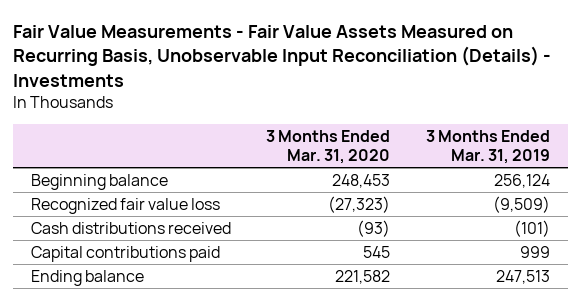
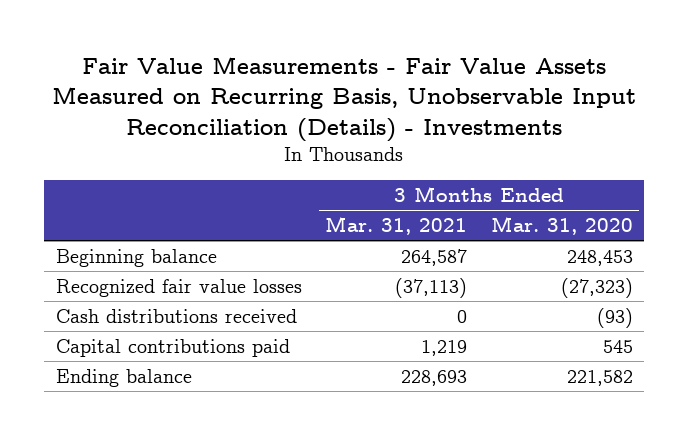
- | 3 Months Ended Mar. 31, 2020 | 3 Months Ended Mar. 31, 2019
+ | 3 Months Ended Mar. 31, 2021 | 3 Months Ended Mar. 31, 2020
- Recognized fair value loss | (27,323) | (9,509)
+ Recognized fair value losses | (37,113) | (27,323)

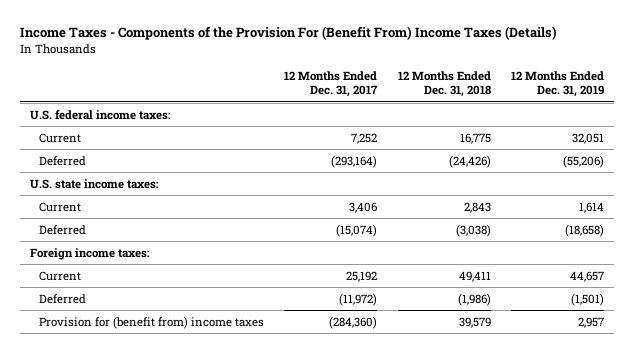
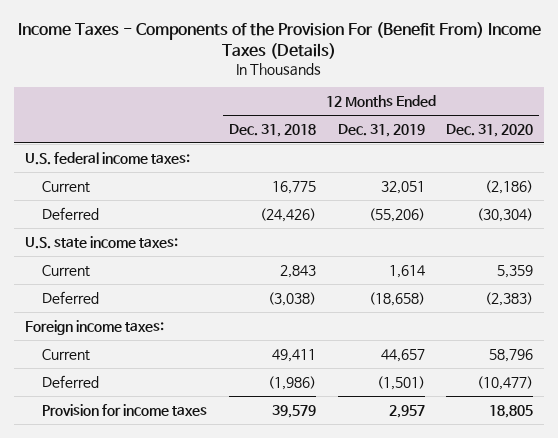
- | 12 Months Ended Dec. 31, 2017 | 12 Months Ended Dec. 31, 2018 | 12 Months Ended Dec. 31, 2019
+ | 12 Months Ended Dec. 31, 2018 | 12 Months Ended Dec. 31, 2019 | 12 Months Ended Dec. 31, 2020
- Provision for (benefit from) income taxes | (284,360) | 39,579 | 2,957
+ Provision for income taxes | 39,579 | 2,957 | 18,805

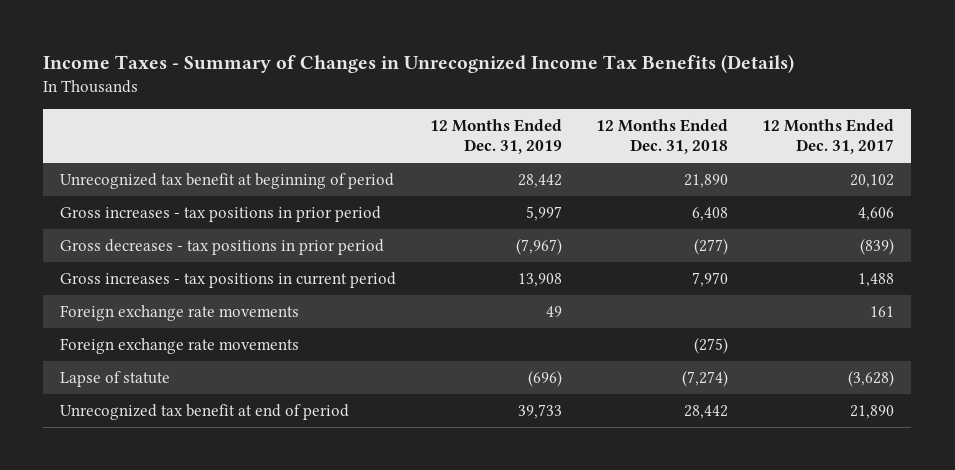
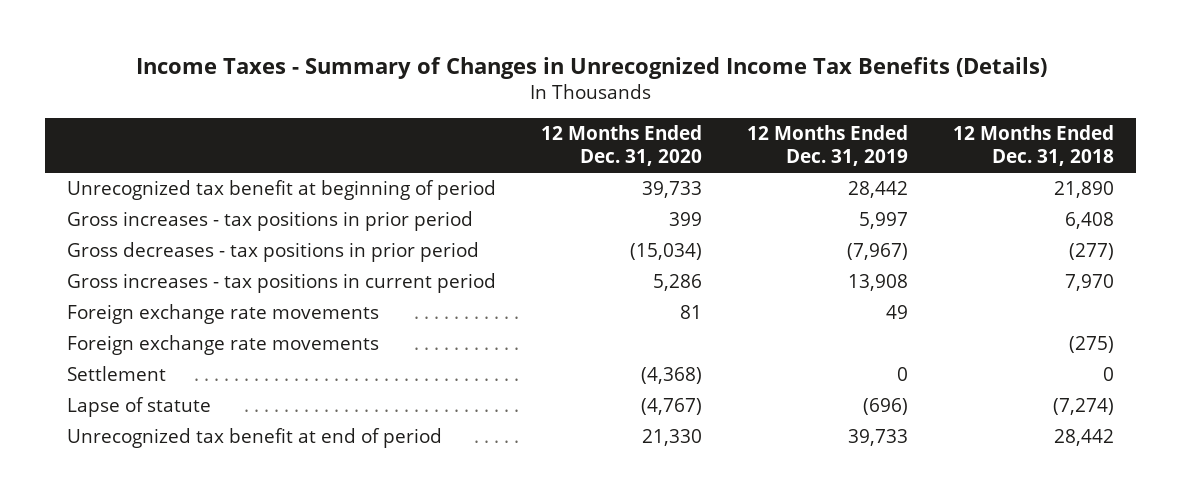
- | 12 Months Ended Dec. 31, 2019 | 12 Months Ended Dec. 31, 2018 | 12 Months Ended Dec. 31, 2017
+ | 12 Months Ended Dec. 31, 2020 | 12 Months Ended Dec. 31, 2019 | 12 Months Ended Dec. 31, 2018
+ Settlement | (4,368) | 0 | 0

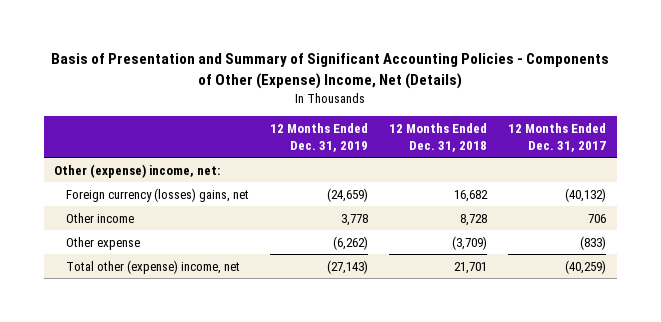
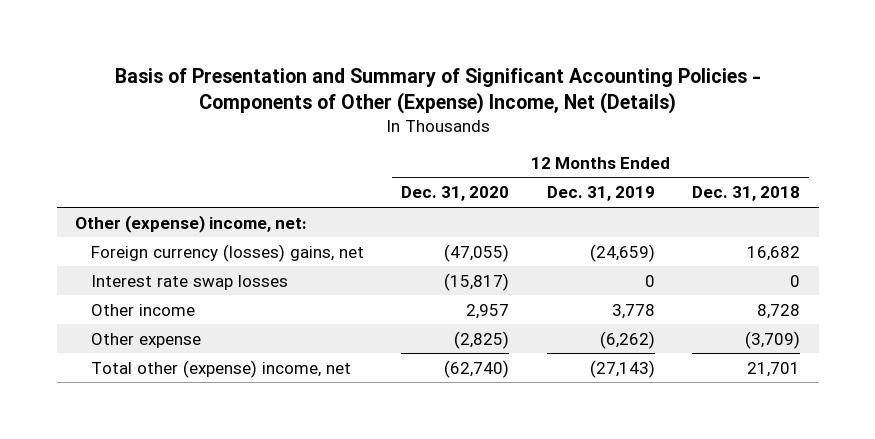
- | 12 Months Ended Dec. 31, 2019 | 12 Months Ended Dec. 31, 2018 | 12 Months Ended Dec. 31, 2017
+ | 12 Months Ended Dec. 31, 2020 | 12 Months Ended Dec. 31, 2019 | 12 Months Ended Dec. 31, 2018
+ Interest rate swap losses | (15,817) | 0 | 0

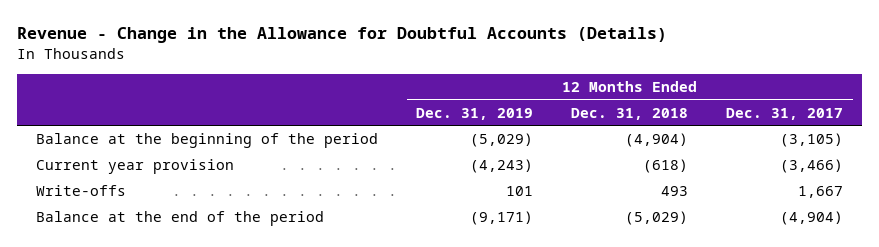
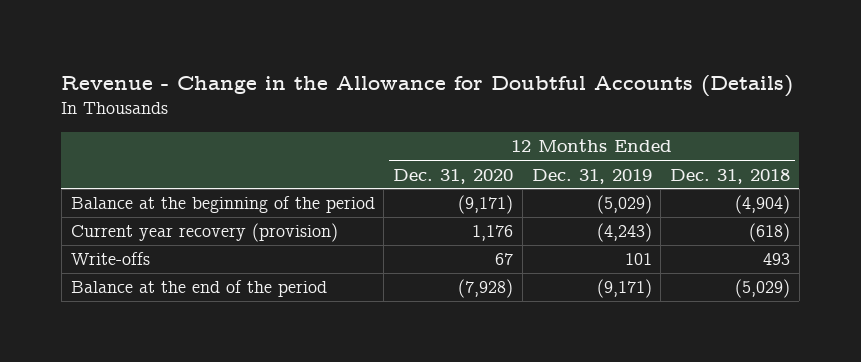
- | 12 Months Ended Dec. 31, 2019 | 12 Months Ended Dec. 31, 2018 | 12 Months Ended Dec. 31, 2017
+ | 12 Months Ended Dec. 31, 2020 | 12 Months Ended Dec. 31, 2019 | 12 Months Ended Dec. 31, 2018
- Current year provision | (4,243) | (618) | (3,466)
+ Current year recovery (provision) | 1,176 | (4,243) | (618)

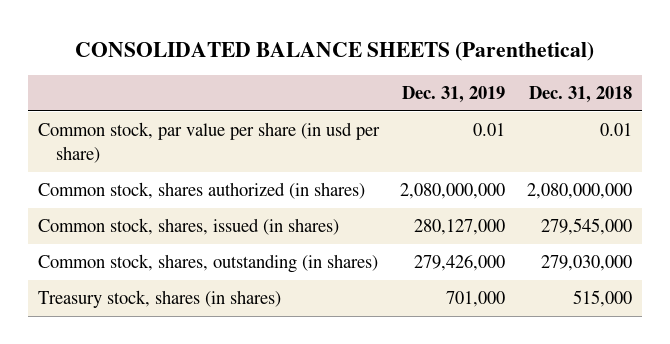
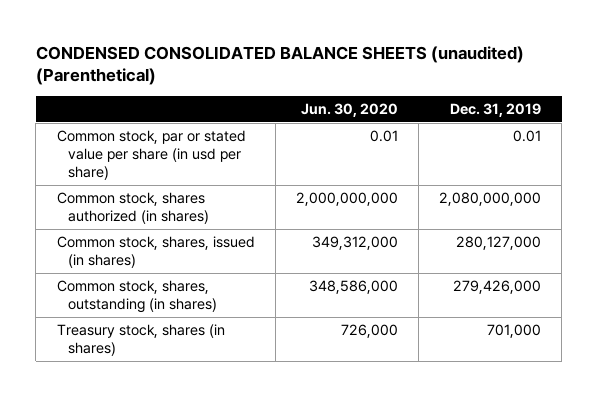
- CONSOLIDATED BALANCE SHEETS (Parenthetical)
+ CONDENSED CONSOLIDATED BALANCE SHEETS (unaudited) (Parenthetical)
- | Dec. 31, 2019 | Dec. 31, 2018
+ | Jun. 30, 2020 | Dec. 31, 2019
- Common stock, par value per share (in usd per share) | 0.01 | 0.01
+ Common stock, par or stated value per share (in usd per share) | 0.01 | 0.01

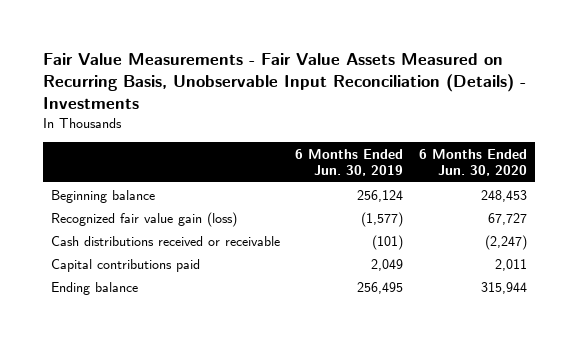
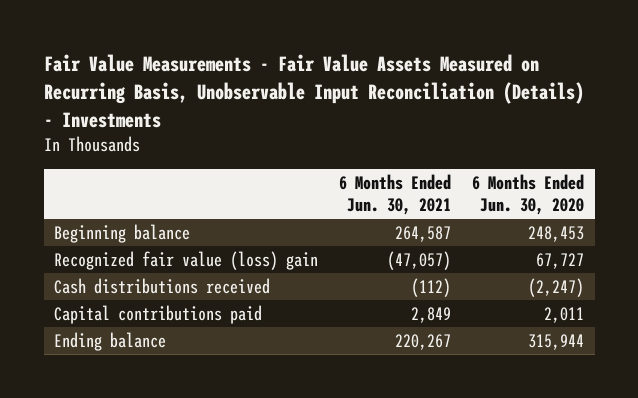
- | 6 Months Ended Jun. 30, 2019 | 6 Months Ended Jun. 30, 2020
+ | 6 Months Ended Jun. 30, 2021 | 6 Months Ended Jun. 30, 2020
- Recognized fair value gain (loss) | (1,577) | 67,727
- Cash distributions received or receivable | (101) | (2,247)
+ Recognized fair value (loss) gain | (47,057) | 67,727
+ Cash distributions received | (112) | (2,247)

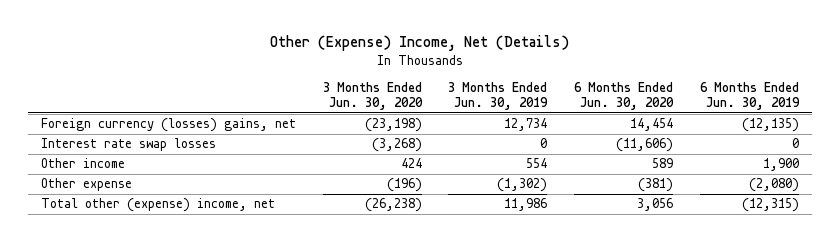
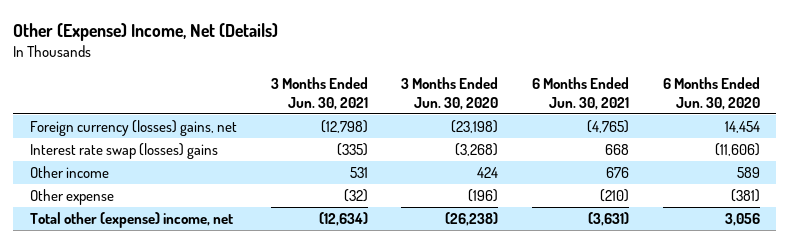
- | 3 Months Ended Jun. 30, 2020 | 3 Months Ended Jun. 30, 2019 | 6 Months Ended Jun. 30, 2020 | 6 Months Ended Jun. 30, 2019
+ | 3 Months Ended Jun. 30, 2021 | 3 Months Ended Jun. 30, 2020 | 6 Months Ended Jun. 30, 2021 | 6 Months Ended Jun. 30, 2020
- Interest rate swap losses | (3,268) | 0 | (11,606) | 0
+ Interest rate swap (losses) gains | (335) | (3,268) | 668 | (11,606)

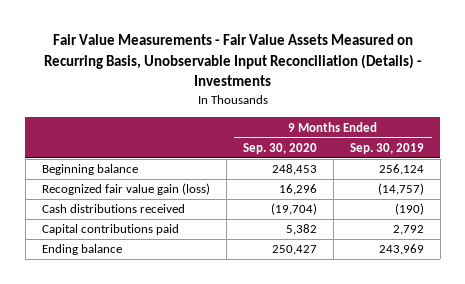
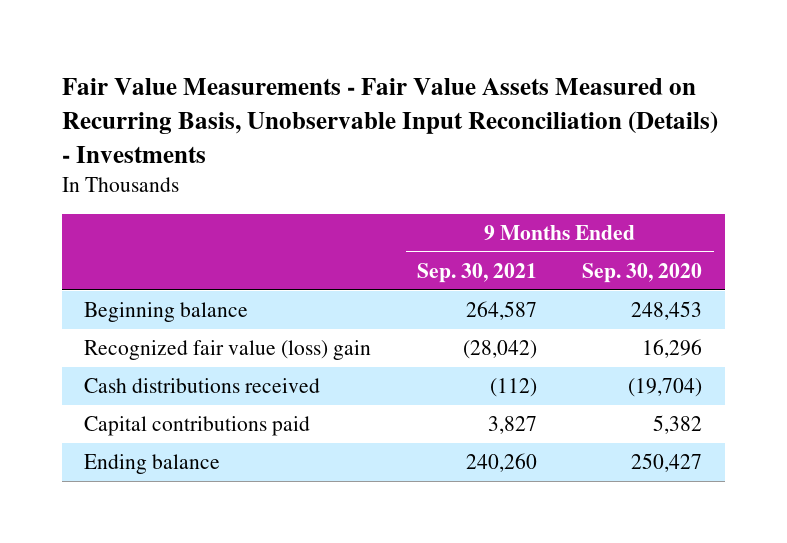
- | 9 Months Ended Sep. 30, 2020 | 9 Months Ended Sep. 30, 2019
+ | 9 Months Ended Sep. 30, 2021 | 9 Months Ended Sep. 30, 2020
- Recognized fair value gain (loss) | 16,296 | (14,757)
+ Recognized fair value (loss) gain | (28,042) | 16,296

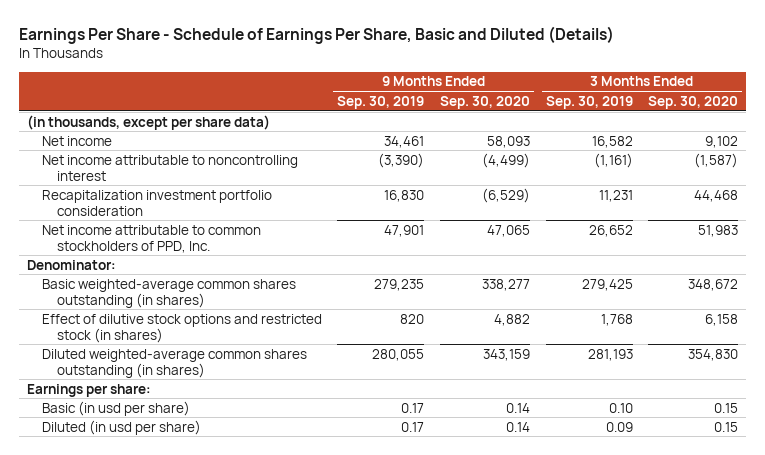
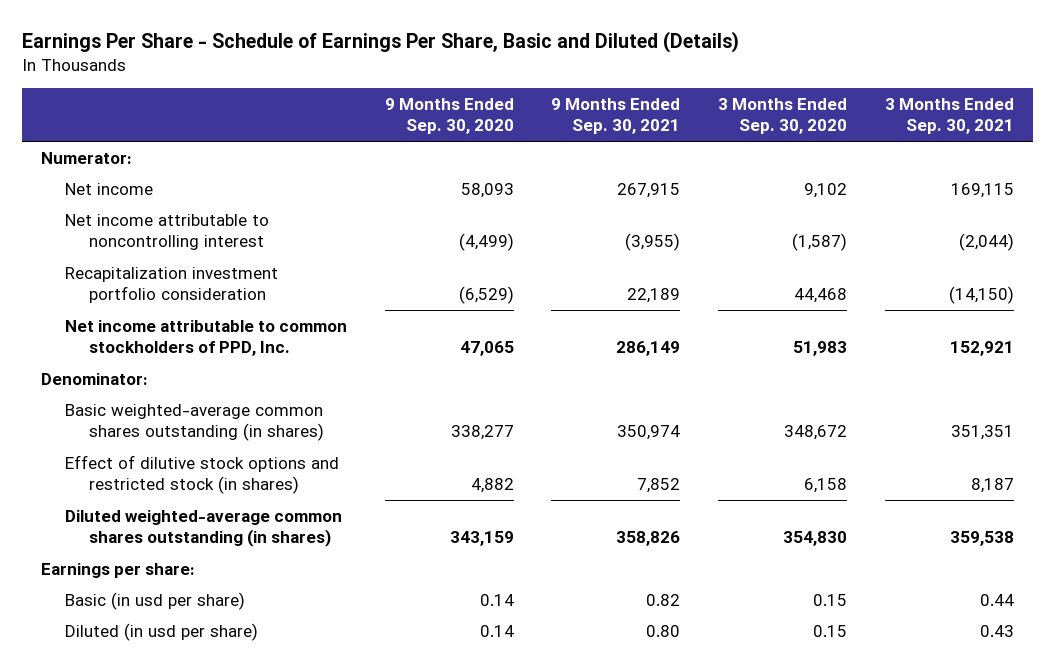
- | 9 Months Ended Sep. 30, 2019 | 9 Months Ended Sep. 30, 2020 | 3 Months Ended Sep. 30, 2019 | 3 Months Ended Sep. 30, 2020
+ | 9 Months Ended Sep. 30, 2020 | 9 Months Ended Sep. 30, 2021 | 3 Months Ended Sep. 30, 2020 | 3 Months Ended Sep. 30, 2021
- (in thousands, except per share data)
+ Numerator:

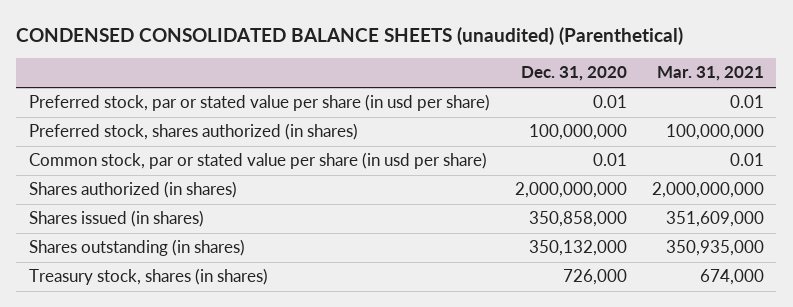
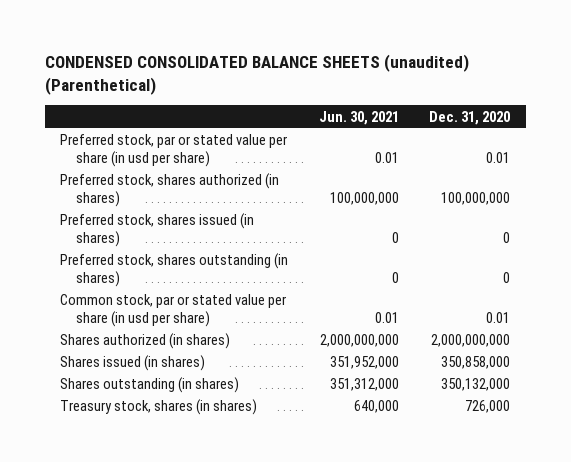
- | Dec. 31, 2020 | Mar. 31, 2021
+ | Jun. 30, 2021 | Dec. 31, 2020
+ Preferred stock, shares issued (in shares) | 0 | 0
+ Preferred stock, shares outstanding (in shares) | 0 | 0

